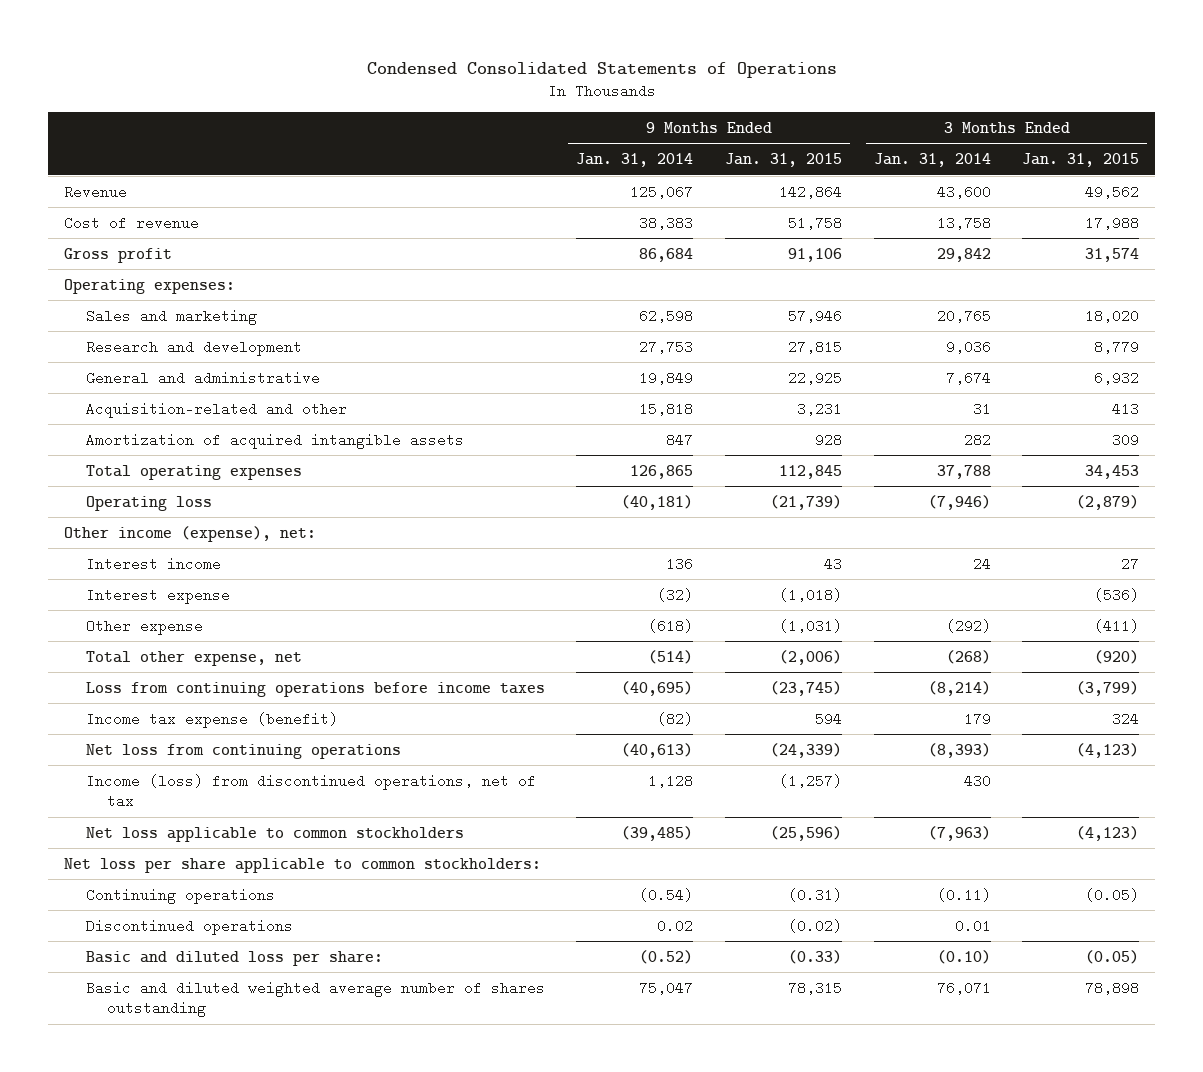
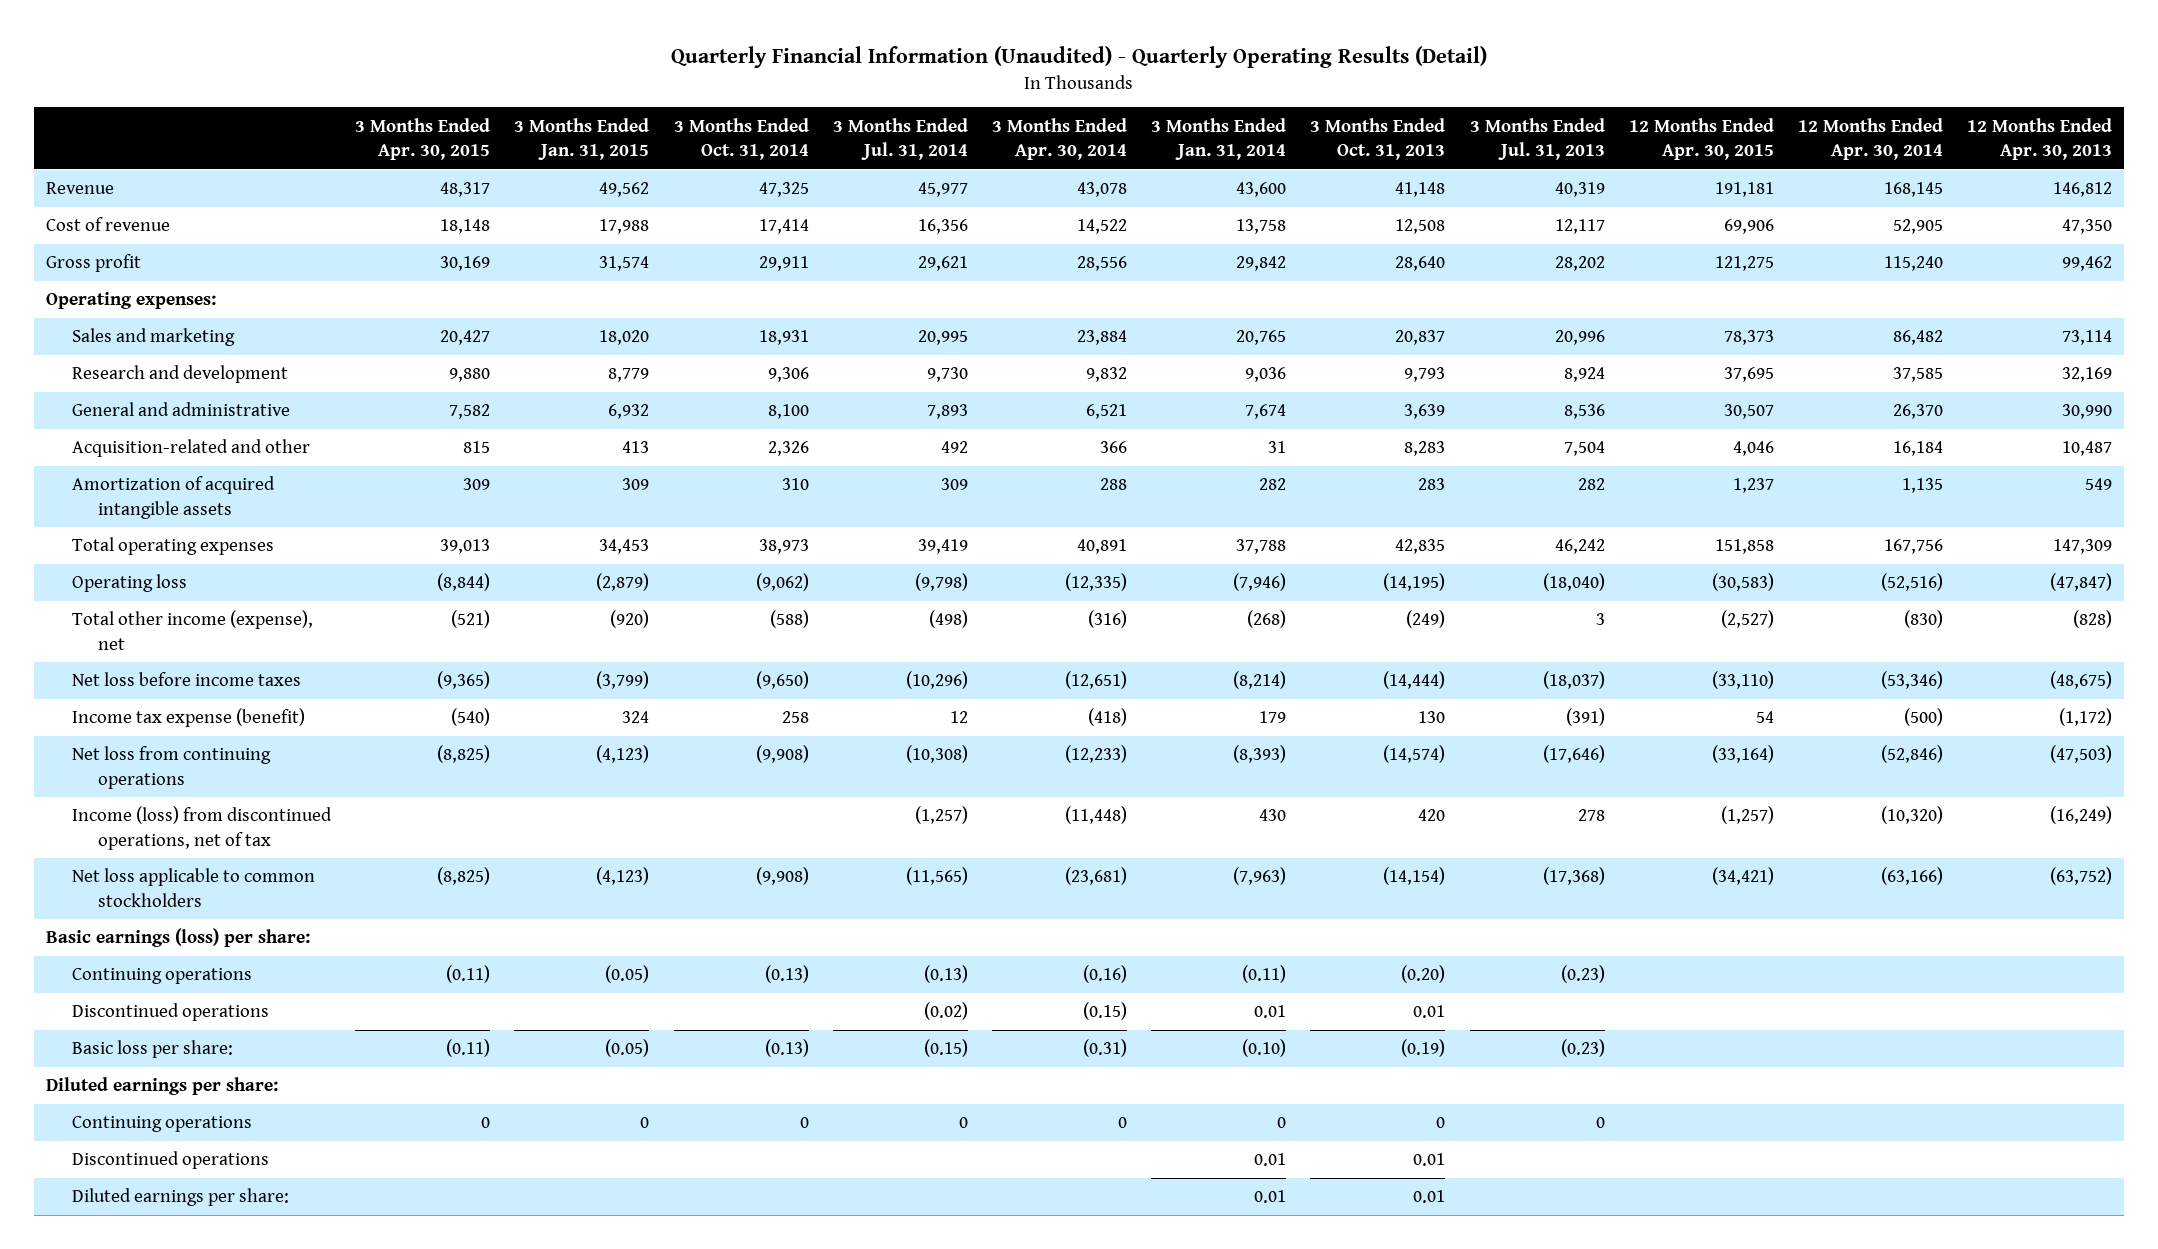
- Condensed Consolidated Statements of Operations
+ Quarterly Financial Information (Unaudited) - Quarterly Operating Results (Detail)
- | 9 Months Ended Jan. 31, 2014 | 9 Months Ended Jan. 31, 2015 | 3 Months Ended Jan. 31, 2014 | 3 Months Ended Jan. 31, 2015
+ | 3 Months Ended Apr. 30, 2015 | 3 Months Ended Jan. 31, 2015 | 3 Months Ended Oct. 31, 2014 | 3 Months Ended Jul. 31, 2014 | 3 Months Ended Apr. 30, 2014 | 3 Months Ended Jan. 31, 2014 | 3 Months Ended Oct. 31, 2013 | 3 Months Ended Jul. 31, 2013 | 12 Months Ended Apr. 30, 2015 | 12 Months Ended Apr. 30, 2014 | 12 Months Ended Apr. 30, 2013
- Other income (expense), net:
- Interest income | 136 | 43 | 24 | 27
- Interest expense | (32) | (1,018) | | (536)
- Other expense | (618) | (1,031) | (292) | (411)
- Total other expense, net | (514) | (2,006) | (268) | (920)
- Loss from continuing operations before income taxes | (40,695) | (23,745) | (8,214) | (3,799)
+ Total other income (expense), net | (521) | (920) | (588) | (498) | (316) | (268) | (249) | 3 | (2,527) | (830) | (828)
+ Net loss before income taxes | (9,365) | (3,799) | (9,650) | (10,296) | (12,651) | (8,214) | (14,444) | (18,037) | (33,110) | (53,346) | (48,675)
- Net loss per share applicable to common stockholders:
+ Basic earnings (loss) per share:
- Basic and diluted loss per share: | (0.52) | (0.33) | (0.10) | (0.05)
- Basic and diluted weighted average number of shares outstanding | 75,047 | 78,315 | 76,071 | 78,898
+ Basic loss per share: | (0.11) | (0.05) | (0.13) | (0.15) | (0.31) | (0.10) | (0.19) | (0.23) | | |
+ Diluted earnings per share:
+ Continuing operations | 0 | 0 | 0 | 0 | 0 | 0 | 0 | 0 | | |
+ Discontinued operations | | | | | | 0.01 | 0.01 | | | |
+ Diluted earnings per share: | | | | | | 0.01 | 0.01 | | | |

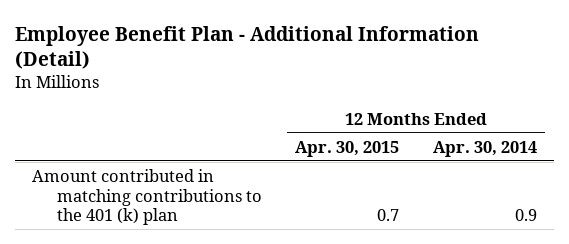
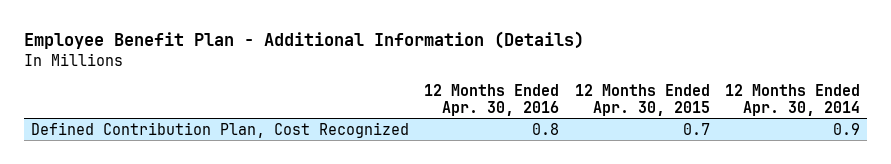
- Employee Benefit Plan - Additional Information (Detail)
+ Employee Benefit Plan - Additional Information (Details)
- | 12 Months Ended Apr. 30, 2015 | 12 Months Ended Apr. 30, 2014
+ | 12 Months Ended Apr. 30, 2016 | 12 Months Ended Apr. 30, 2015 | 12 Months Ended Apr. 30, 2014
- Amount contributed in matching contributions to the 401 (k) plan | 0.7 | 0.9
+ Defined Contribution Plan, Cost Recognized | 0.8 | 0.7 | 0.9

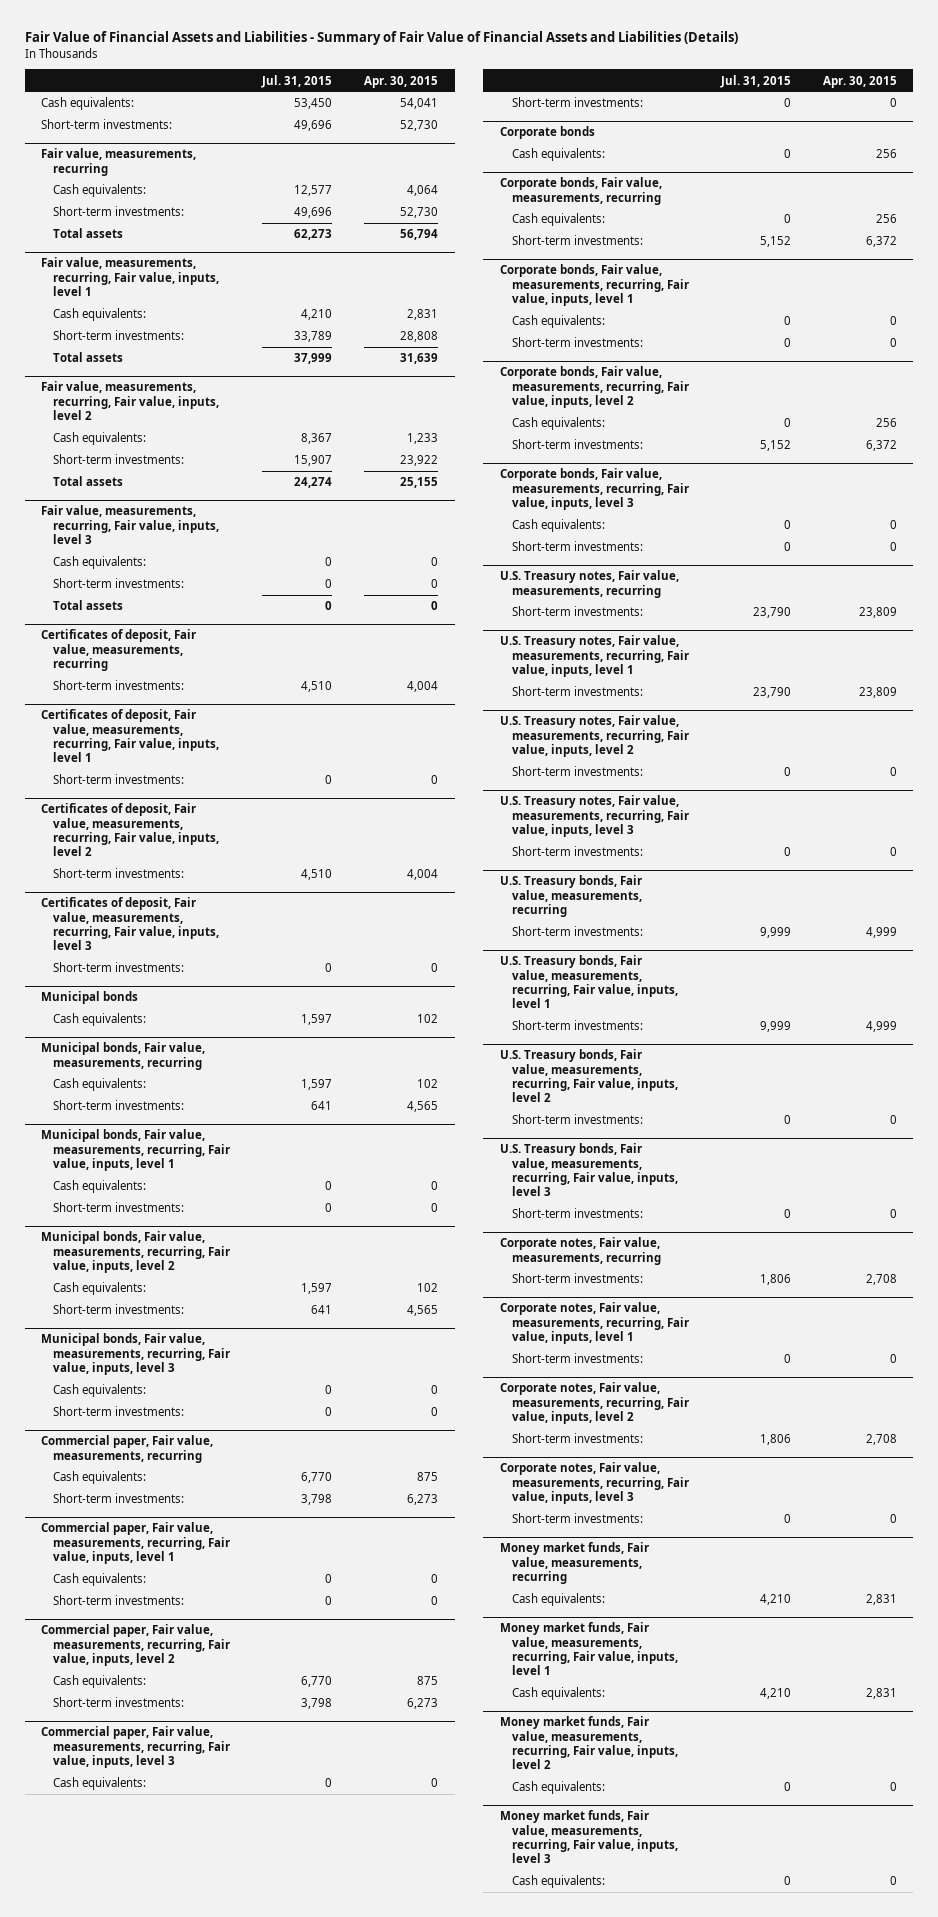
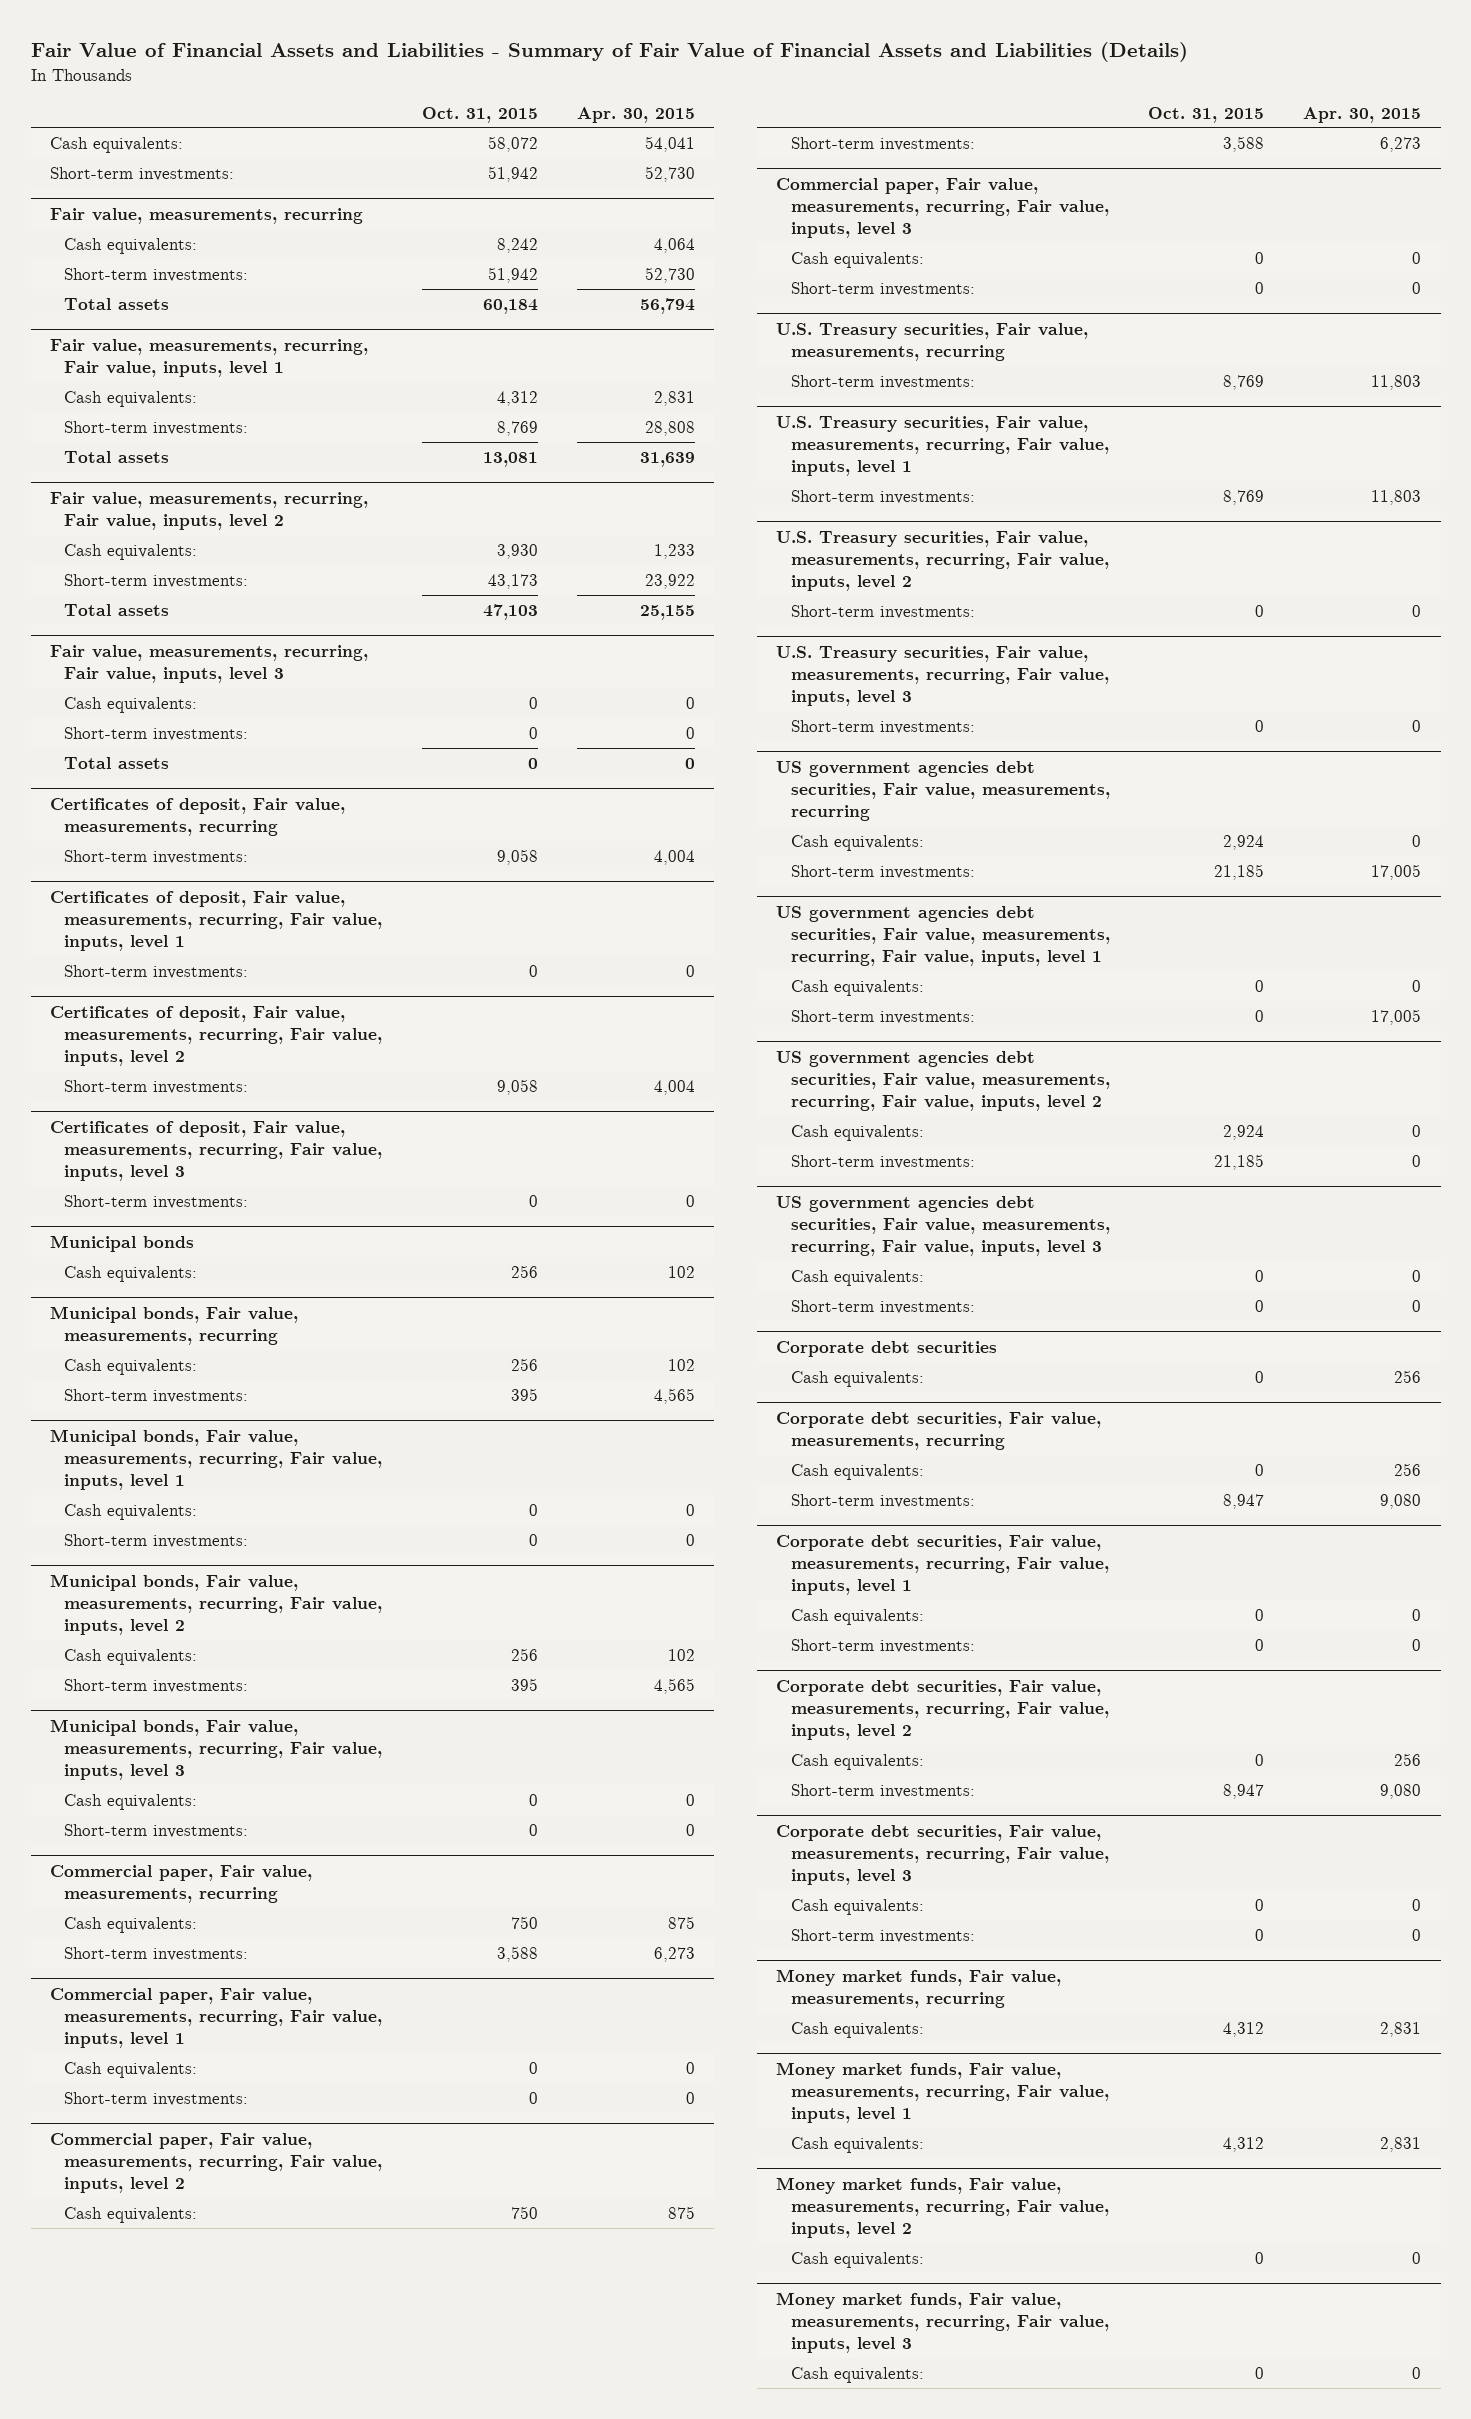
- | Jul. 31, 2015 | Apr. 30, 2015
+ | Oct. 31, 2015 | Apr. 30, 2015
- Corporate bonds
+ U.S. Treasury securities, Fair value, measurements, recurring
+ Short-term investments: | 8,769 | 11,803
+ U.S. Treasury securities, Fair value, measurements, recurring, Fair value, inputs, level 1
+ Short-term investments: | 8,769 | 11,803
+ U.S. Treasury securities, Fair value, measurements, recurring, Fair value, inputs, level 2
+ Short-term investments: | 0 | 0
+ U.S. Treasury securities, Fair value, measurements, recurring, Fair value, inputs, level 3
+ Short-term investments: | 0 | 0
+ US government agencies debt securities, Fair value, measurements, recurring
+ Cash equivalents: | 2,924 | 0
+ Short-term investments: | 21,185 | 17,005
+ US government agencies debt securities, Fair value, measurements, recurring, Fair value, inputs, level 1
+ Cash equivalents: | 0 | 0
+ Short-term investments: | 0 | 17,005
+ US government agencies debt securities, Fair value, measurements, recurring, Fair value, inputs, level 2
+ Cash equivalents: | 2,924 | 0
+ Short-term investments: | 21,185 | 0
+ US government agencies debt securities, Fair value, measurements, recurring, Fair value, inputs, level 3
+ Cash equivalents: | 0 | 0
+ Short-term investments: | 0 | 0
+ Corporate debt securities
- Corporate bonds, Fair value, measurements, recurring
+ Corporate debt securities, Fair value, measurements, recurring
- Short-term investments: | 5,152 | 6,372
- Corporate bonds, Fair value, measurements, recurring, Fair value, inputs, level 1
+ Short-term investments: | 8,947 | 9,080
+ Corporate debt securities, Fair value, measurements, recurring, Fair value, inputs, level 1
- Corporate bonds, Fair value, measurements, recurring, Fair value, inputs, level 2
+ Corporate debt securities, Fair value, measurements, recurring, Fair value, inputs, level 2
- Short-term investments: | 5,152 | 6,372
- Corporate bonds, Fair value, measurements, recurring, Fair value, inputs, level 3
+ Short-term investments: | 8,947 | 9,080
+ Corporate debt securities, Fair value, measurements, recurring, Fair value, inputs, level 3
- U.S. Treasury notes, Fair value, measurements, recurring
- Short-term investments: | 23,790 | 23,809
- U.S. Treasury notes, Fair value, measurements, recurring, Fair value, inputs, level 1
- Short-term investments: | 23,790 | 23,809
- U.S. Treasury notes, Fair value, measurements, recurring, Fair value, inputs, level 2
- Short-term investments: | 0 | 0
- U.S. Treasury notes, Fair value, measurements, recurring, Fair value, inputs, level 3
- Short-term investments: | 0 | 0
- U.S. Treasury bonds, Fair value, measurements, recurring
- Short-term investments: | 9,999 | 4,999
- U.S. Treasury bonds, Fair value, measurements, recurring, Fair value, inputs, level 1
- Short-term investments: | 9,999 | 4,999
- U.S. Treasury bonds, Fair value, measurements, recurring, Fair value, inputs, level 2
- Short-term investments: | 0 | 0
- U.S. Treasury bonds, Fair value, measurements, recurring, Fair value, inputs, level 3
- Short-term investments: | 0 | 0
- Corporate notes, Fair value, measurements, recurring
- Short-term investments: | 1,806 | 2,708
- Corporate notes, Fair value, measurements, recurring, Fair value, inputs, level 1
- Short-term investments: | 0 | 0
- Corporate notes, Fair value, measurements, recurring, Fair value, inputs, level 2
- Short-term investments: | 1,806 | 2,708
- Corporate notes, Fair value, measurements, recurring, Fair value, inputs, level 3
- Short-term investments: | 0 | 0

